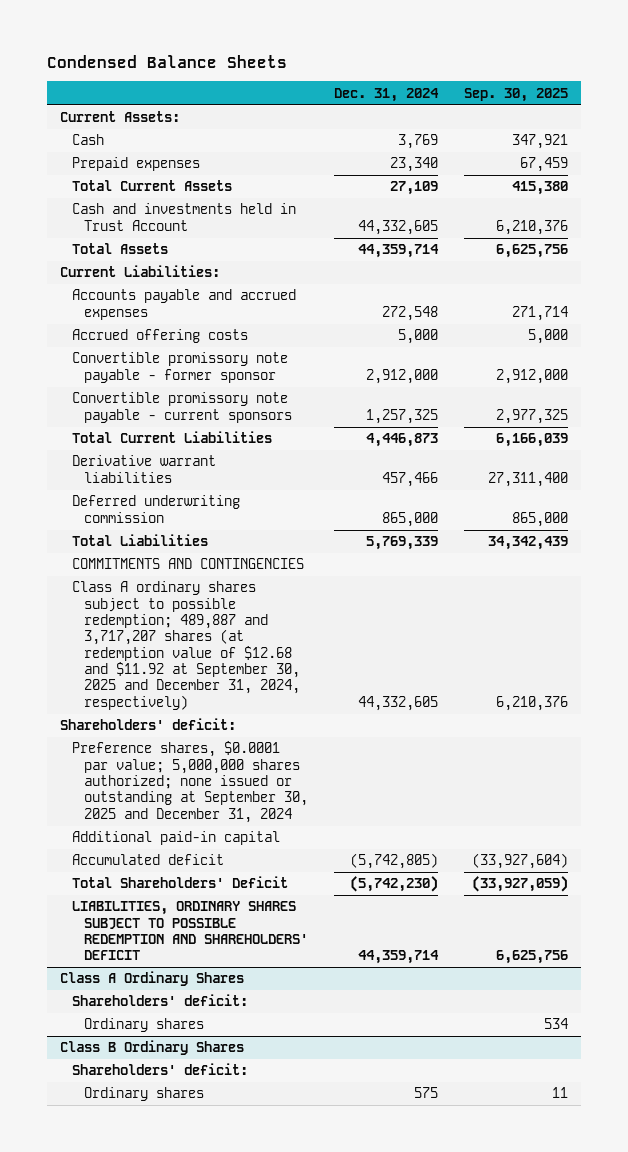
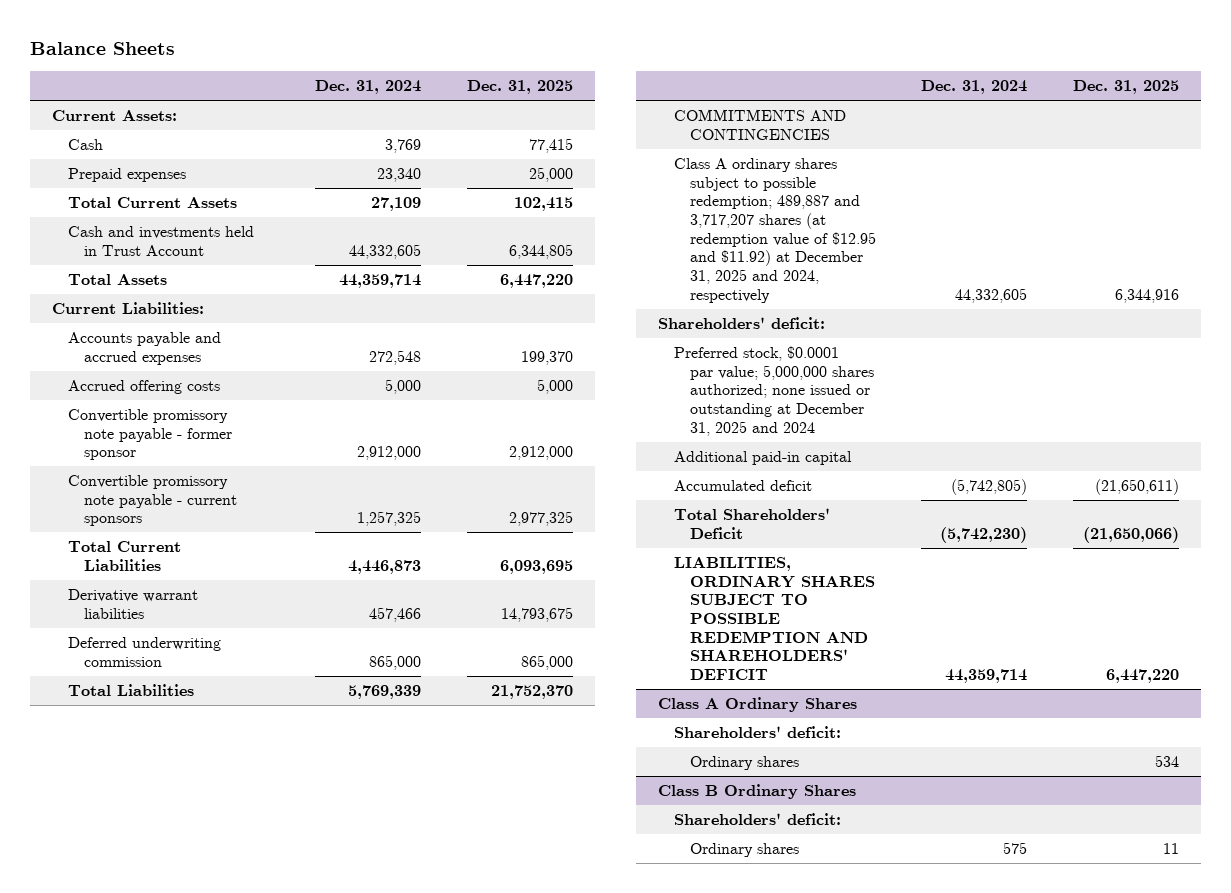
- Condensed Balance Sheets
+ Balance Sheets
- | Dec. 31, 2024 | Sep. 30, 2025
+ | Dec. 31, 2024 | Dec. 31, 2025
- Class A ordinary shares subject to possible redemption; 489,887 and 3,717,207 shares (at redemption value of $12.68 and $11.92 at September 30, 2025 and December 31, 2024, respectively) | 44,332,605 | 6,210,376
+ Class A ordinary shares subject to possible redemption; 489,887 and 3,717,207 shares (at redemption value of $12.95 and $11.92) at December 31, 2025 and 2024, respectively | 44,332,605 | 6,344,916
- Preference shares, $0.0001 par value; 5,000,000 shares authorized; none issued or outstanding at September 30, 2025 and December 31, 2024
+ Preferred stock, $0.0001 par value; 5,000,000 shares authorized; none issued or outstanding at December 31, 2025 and 2024

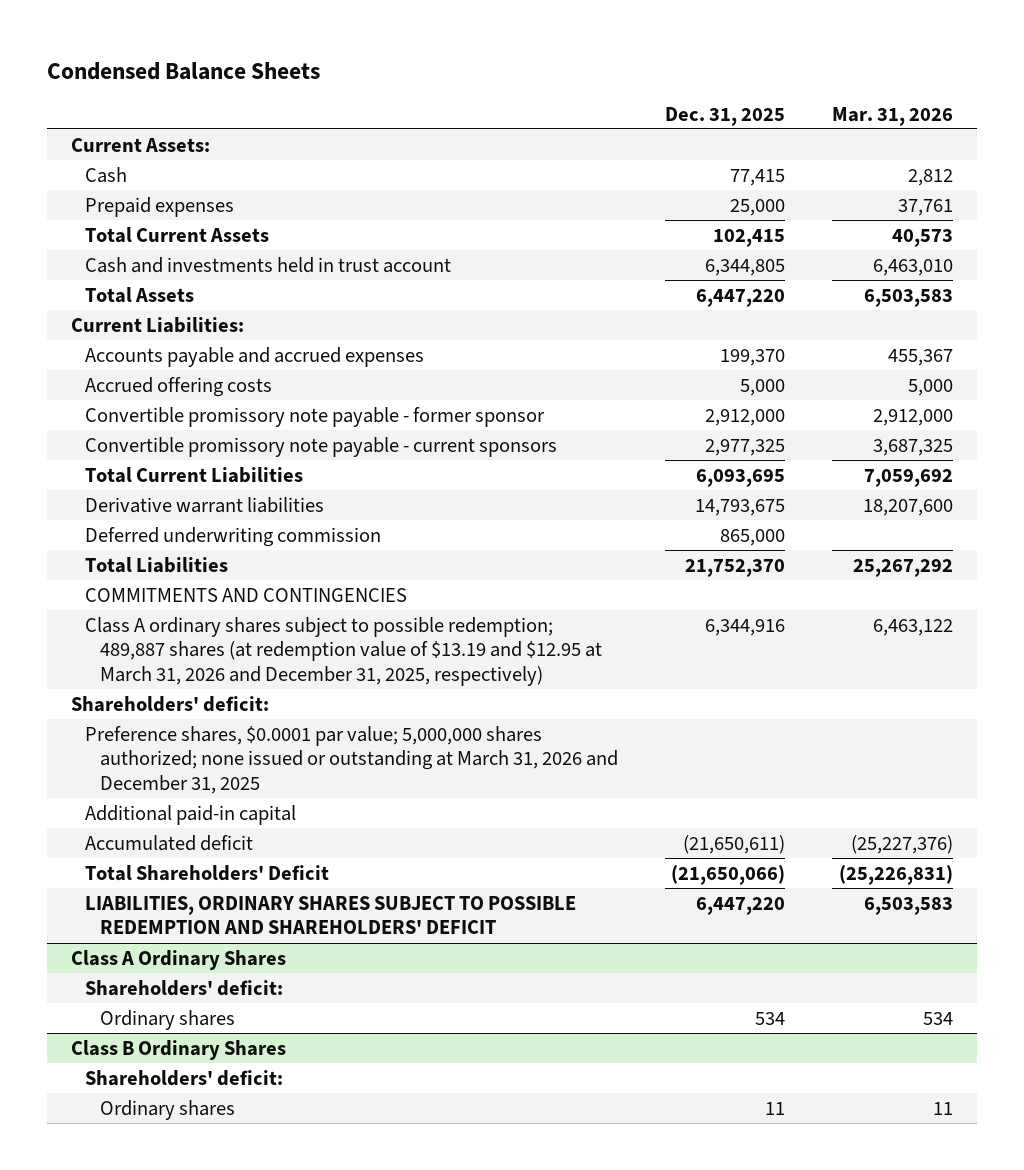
- Balance Sheets
+ Condensed Balance Sheets
- | Dec. 31, 2024 | Dec. 31, 2025
+ | Dec. 31, 2025 | Mar. 31, 2026
- Cash and investments held in Trust Account | 44,332,605 | 6,344,805
+ Cash and investments held in trust account | 6,344,805 | 6,463,010
- Class A ordinary shares subject to possible redemption; 489,887 and 3,717,207 shares (at redemption value of $12.95 and $11.92) at December 31, 2025 and 2024, respectively | 44,332,605 | 6,344,916
+ Class A ordinary shares subject to possible redemption; 489,887 shares (at redemption value of $13.19 and $12.95 at March 31, 2026 and December 31, 2025, respectively) | 6,344,916 | 6,463,122
- Preferred stock, $0.0001 par value; 5,000,000 shares authorized; none issued or outstanding at December 31, 2025 and 2024
+ Preference shares, $0.0001 par value; 5,000,000 shares authorized; none issued or outstanding at March 31, 2026 and December 31, 2025

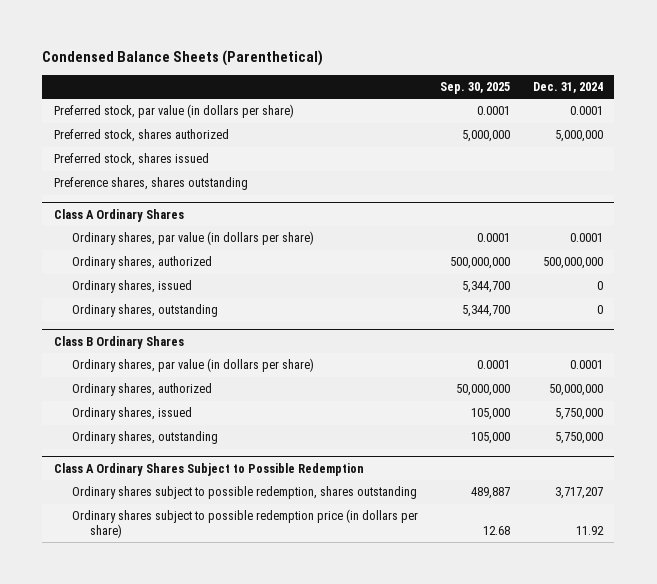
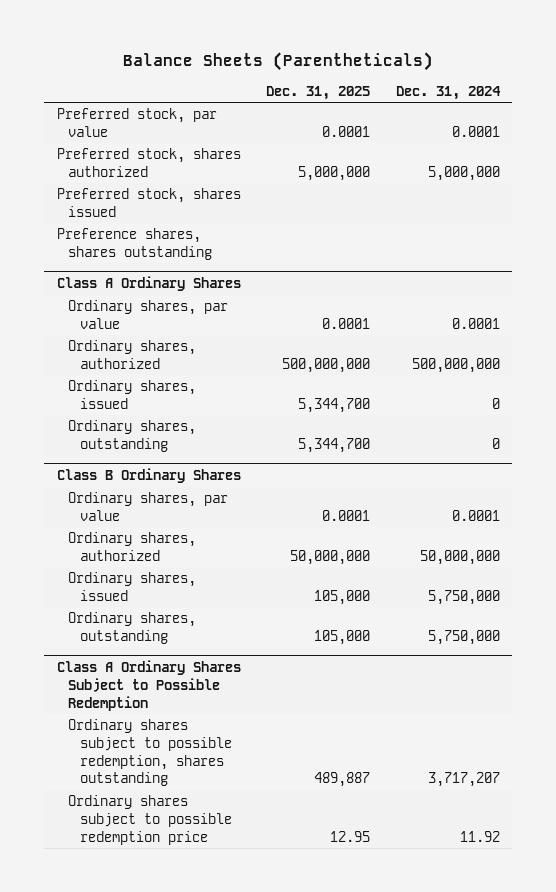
- Condensed Balance Sheets (Parenthetical)
+ Balance Sheets (Parentheticals)
- | Sep. 30, 2025 | Dec. 31, 2024
+ | Dec. 31, 2025 | Dec. 31, 2024
- Preferred stock, par value (in dollars per share) | 0.0001 | 0.0001
+ Preferred stock, par value | 0.0001 | 0.0001
@ Class A Ordinary Shares
- Ordinary shares, par value (in dollars per share) | 0.0001 | 0.0001
+ Ordinary shares, par value | 0.0001 | 0.0001
@ Class B Ordinary Shares
- Ordinary shares, par value (in dollars per share) | 0.0001 | 0.0001
+ Ordinary shares, par value | 0.0001 | 0.0001
@ Class A Ordinary Shares Subject to Possible Redemption
- Ordinary shares subject to possible redemption price (in dollars per share) | 12.68 | 11.92
+ Ordinary shares subject to possible redemption price | 12.95 | 11.92

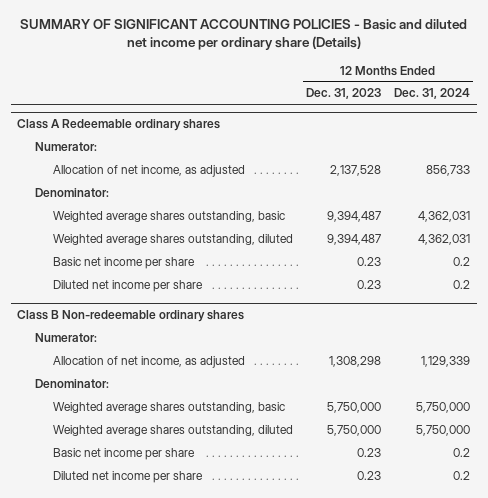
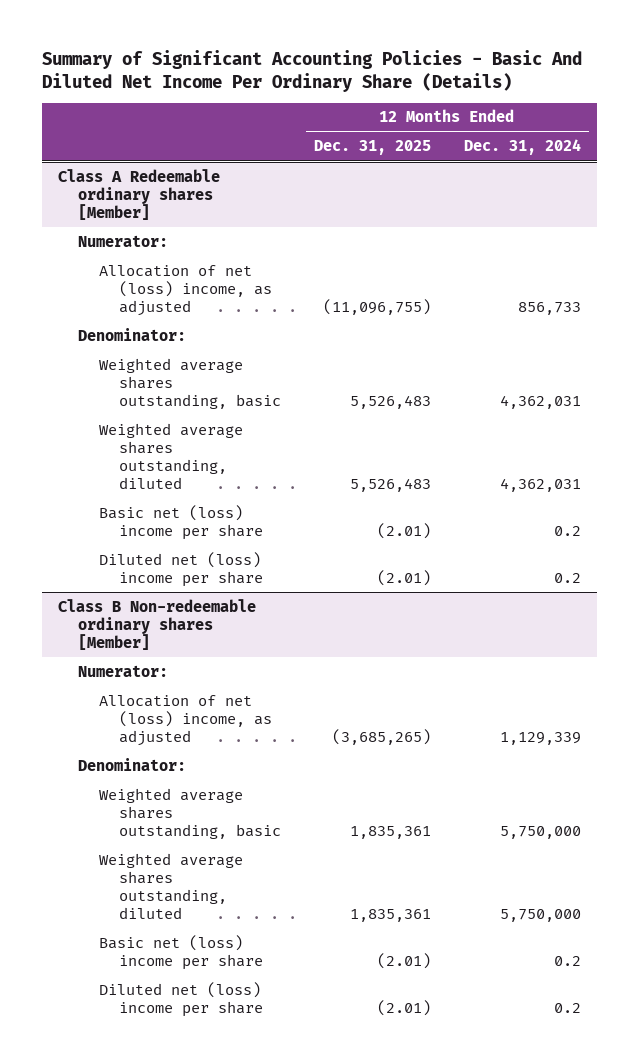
- SUMMARY OF SIGNIFICANT ACCOUNTING POLICIES - Basic and diluted net income per ordinary share (Details)
+ Summary of Significant Accounting Policies - Basic And Diluted Net Income Per Ordinary Share (Details)
- | 12 Months Ended Dec. 31, 2023 | 12 Months Ended Dec. 31, 2024
+ | 12 Months Ended Dec. 31, 2025 | 12 Months Ended Dec. 31, 2024
- Class A Redeemable ordinary shares
+ Class A Redeemable ordinary shares [Member]
- Allocation of net income, as adjusted | 2,137,528 | 856,733
+ Allocation of net (loss) income, as adjusted | (11,096,755) | 856,733
- Basic net income per share | 0.23 | 0.2
- Diluted net income per share | 0.23 | 0.2
- Class B Non-redeemable ordinary shares
+ Basic net (loss) income per share | (2.01) | 0.2
+ Diluted net (loss) income per share | (2.01) | 0.2
+ Class B Non-redeemable ordinary shares [Member]
- Allocation of net income, as adjusted | 1,308,298 | 1,129,339
+ Allocation of net (loss) income, as adjusted | (3,685,265) | 1,129,339
- Basic net income per share | 0.23 | 0.2
- Diluted net income per share | 0.23 | 0.2
+ Basic net (loss) income per share | (2.01) | 0.2
+ Diluted net (loss) income per share | (2.01) | 0.2

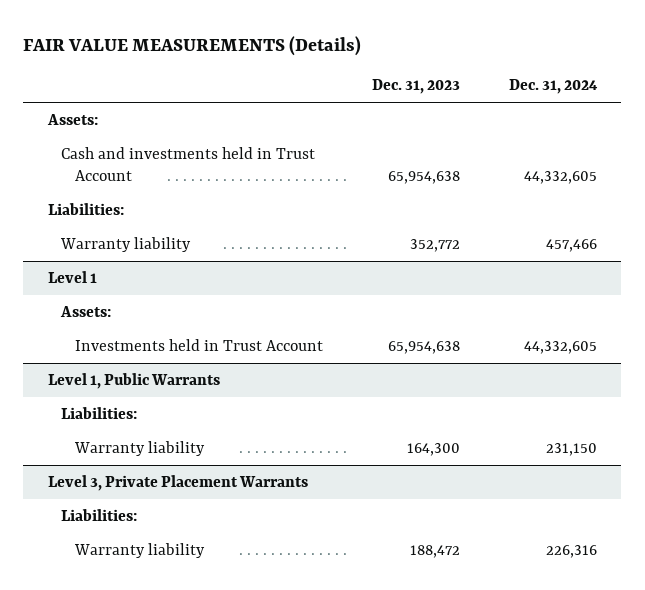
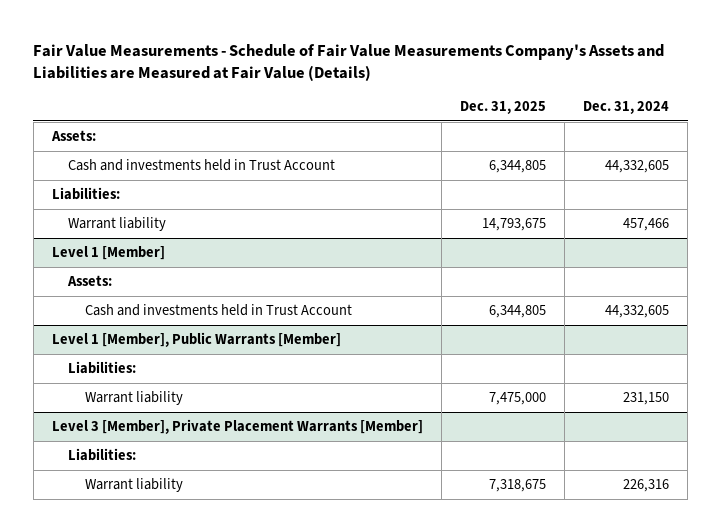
- FAIR VALUE MEASUREMENTS (Details)
+ Fair Value Measurements - Schedule of Fair Value Measurements Company's Assets and Liabilities are Measured at Fair Value (Details)
- | Dec. 31, 2023 | Dec. 31, 2024
+ | Dec. 31, 2025 | Dec. 31, 2024
- Warranty liability | 352,772 | 457,466
- Level 1
+ Warrant liability | 14,793,675 | 457,466
+ Level 1 [Member]
- Investments held in Trust Account | 65,954,638 | 44,332,605
- Level 1, Public Warrants
+ Cash and investments held in Trust Account | 6,344,805 | 44,332,605
+ Level 1 [Member], Public Warrants [Member]
- Warranty liability | 164,300 | 231,150
- Level 3, Private Placement Warrants
+ Warrant liability | 7,475,000 | 231,150
+ Level 3 [Member], Private Placement Warrants [Member]
- Warranty liability | 188,472 | 226,316
+ Warrant liability | 7,318,675 | 226,316

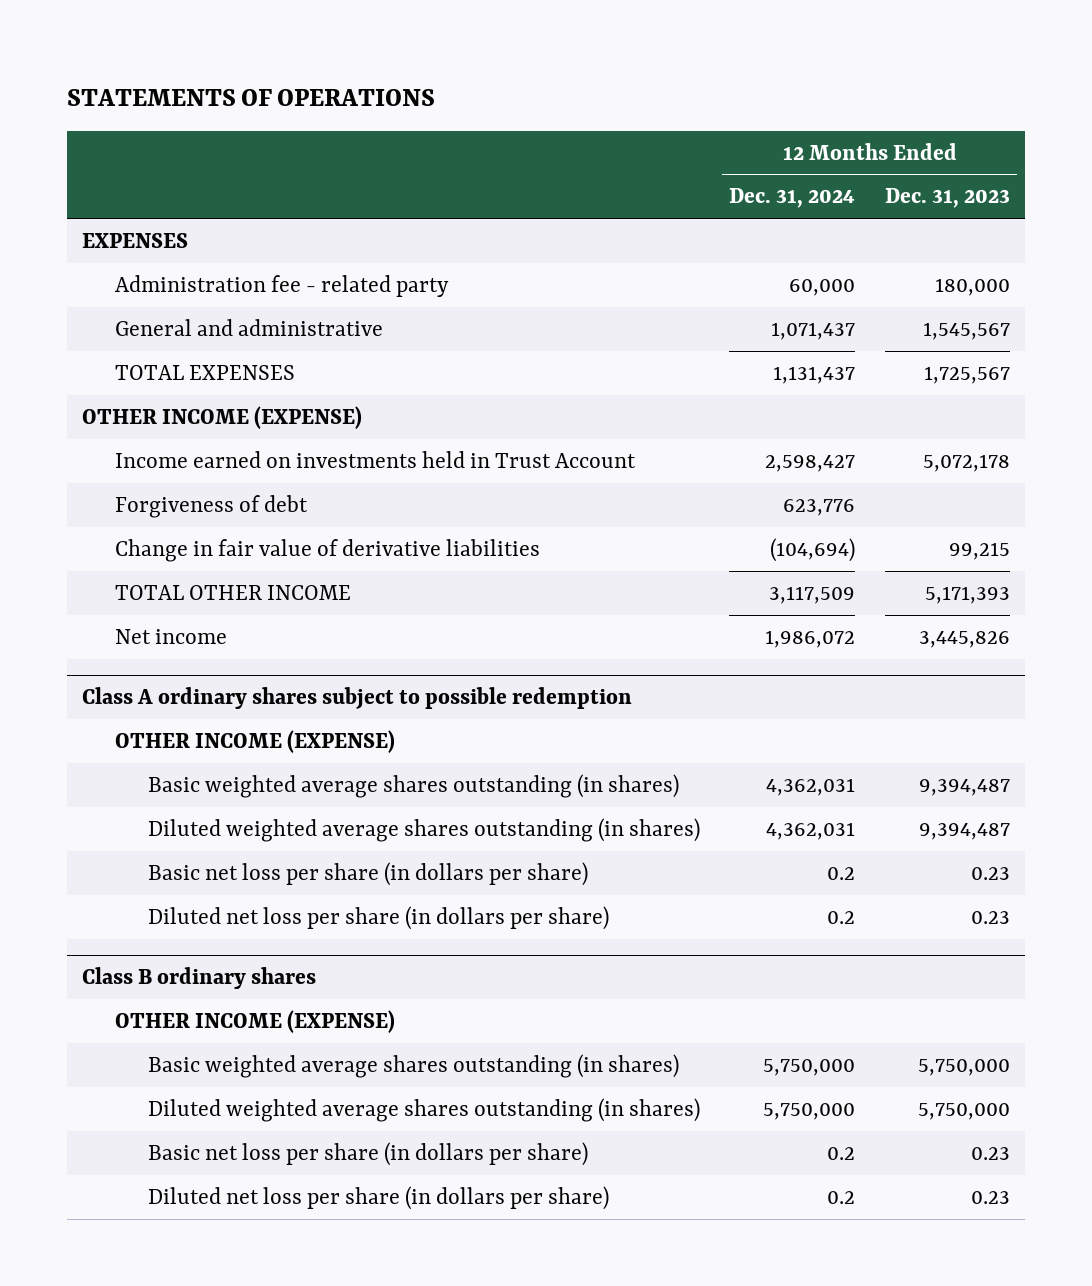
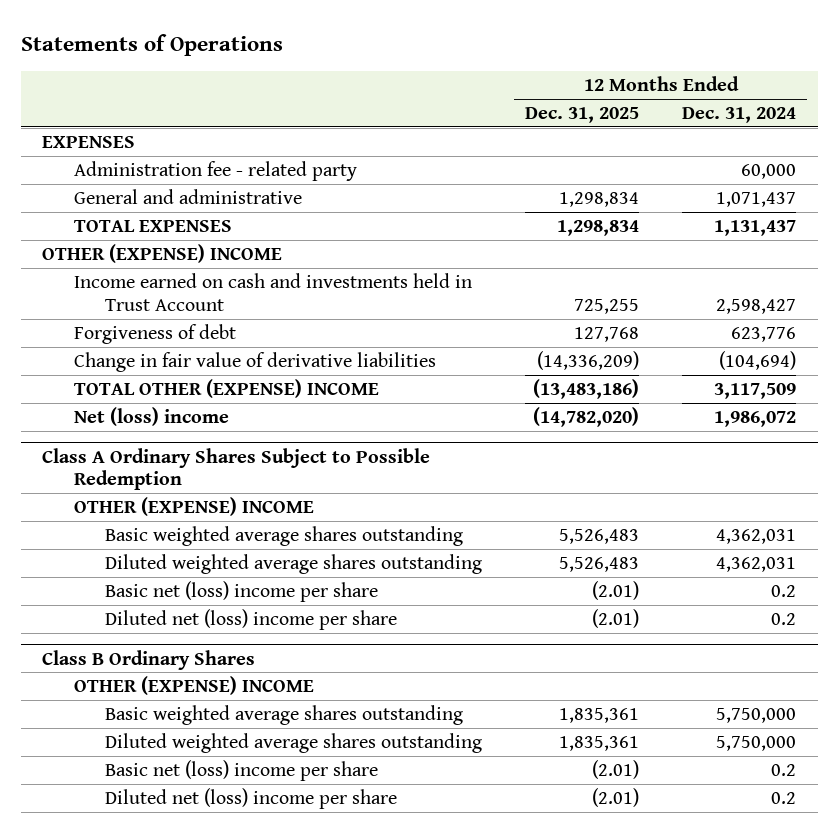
- STATEMENTS OF OPERATIONS
+ Statements of Operations
- | 12 Months Ended Dec. 31, 2024 | 12 Months Ended Dec. 31, 2023
+ | 12 Months Ended Dec. 31, 2025 | 12 Months Ended Dec. 31, 2024
- OTHER INCOME (EXPENSE)
- Income earned on investments held in Trust Account | 2,598,427 | 5,072,178
+ OTHER (EXPENSE) INCOME
+ Income earned on cash and investments held in Trust Account | 725,255 | 2,598,427
- TOTAL OTHER INCOME | 3,117,509 | 5,171,393
- Net income | 1,986,072 | 3,445,826
- Class A ordinary shares subject to possible redemption
- OTHER INCOME (EXPENSE)
- Basic weighted average shares outstanding (in shares) | 4,362,031 | 9,394,487
- Diluted weighted average shares outstanding (in shares) | 4,362,031 | 9,394,487
- Basic net loss per share (in dollars per share) | 0.2 | 0.23
- Diluted net loss per share (in dollars per share) | 0.2 | 0.23
- Class B ordinary shares
- OTHER INCOME (EXPENSE)
- Basic weighted average shares outstanding (in shares) | 5,750,000 | 5,750,000
- Diluted weighted average shares outstanding (in shares) | 5,750,000 | 5,750,000
- Basic net loss per share (in dollars per share) | 0.2 | 0.23
- Diluted net loss per share (in dollars per share) | 0.2 | 0.23
+ TOTAL OTHER (EXPENSE) INCOME | (13,483,186) | 3,117,509
+ Net (loss) income | (14,782,020) | 1,986,072
+ Class A Ordinary Shares Subject to Possible Redemption
+ OTHER (EXPENSE) INCOME
+ Basic weighted average shares outstanding | 5,526,483 | 4,362,031
+ Diluted weighted average shares outstanding | 5,526,483 | 4,362,031
+ Basic net (loss) income per share | (2.01) | 0.2
+ Diluted net (loss) income per share | (2.01) | 0.2
+ Class B Ordinary Shares
+ OTHER (EXPENSE) INCOME
+ Basic weighted average shares outstanding | 1,835,361 | 5,750,000
+ Diluted weighted average shares outstanding | 1,835,361 | 5,750,000
+ Basic net (loss) income per share | (2.01) | 0.2
+ Diluted net (loss) income per share | (2.01) | 0.2

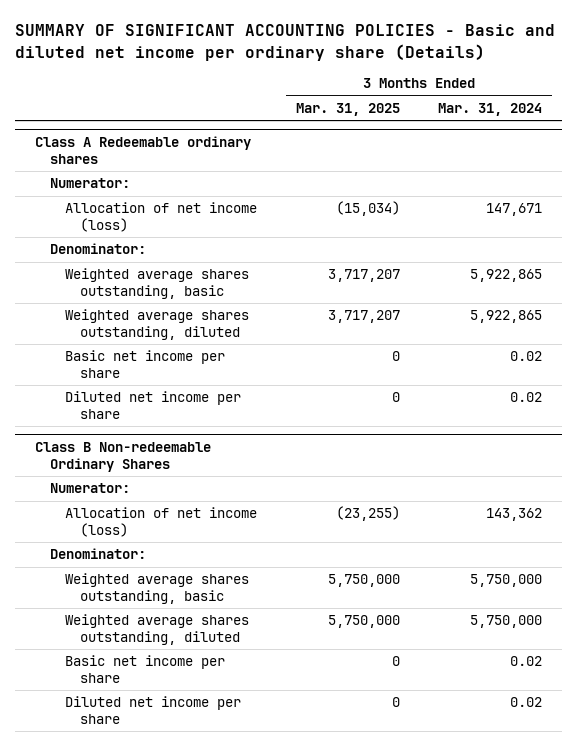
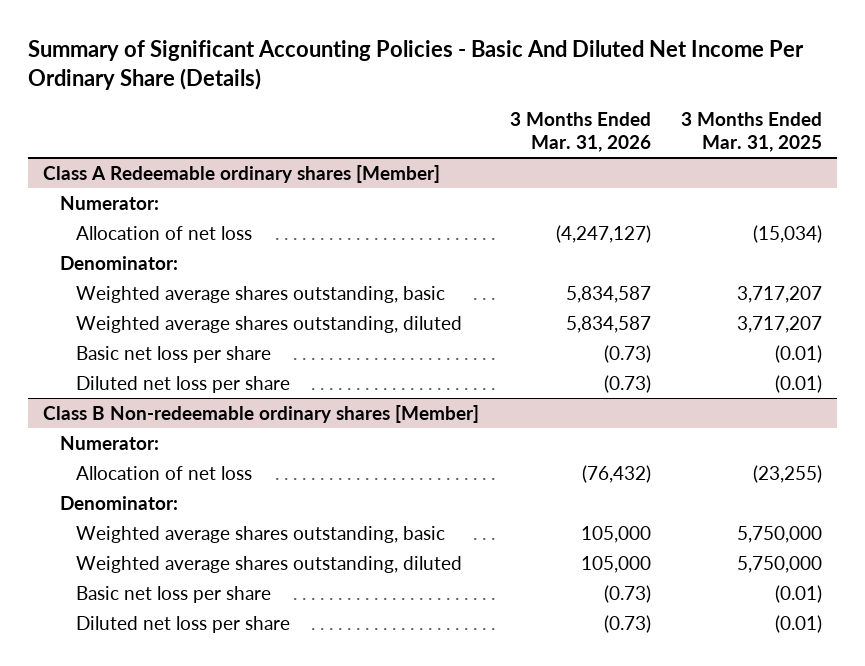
- SUMMARY OF SIGNIFICANT ACCOUNTING POLICIES - Basic and diluted net income per ordinary share (Details)
+ Summary of Significant Accounting Policies - Basic And Diluted Net Income Per Ordinary Share (Details)
- | 3 Months Ended Mar. 31, 2025 | 3 Months Ended Mar. 31, 2024
+ | 3 Months Ended Mar. 31, 2026 | 3 Months Ended Mar. 31, 2025
- Class A Redeemable ordinary shares
+ Class A Redeemable ordinary shares [Member]
- Allocation of net income (loss) | (15,034) | 147,671
+ Allocation of net loss | (4,247,127) | (15,034)
- Basic net income per share | 0 | 0.02
- Diluted net income per share | 0 | 0.02
- Class B Non-redeemable Ordinary Shares
+ Basic net loss per share | (0.73) | (0.01)
+ Diluted net loss per share | (0.73) | (0.01)
+ Class B Non-redeemable ordinary shares [Member]
- Allocation of net income (loss) | (23,255) | 143,362
+ Allocation of net loss | (76,432) | (23,255)
- Basic net income per share | 0 | 0.02
- Diluted net income per share | 0 | 0.02
+ Basic net loss per share | (0.73) | (0.01)
+ Diluted net loss per share | (0.73) | (0.01)

